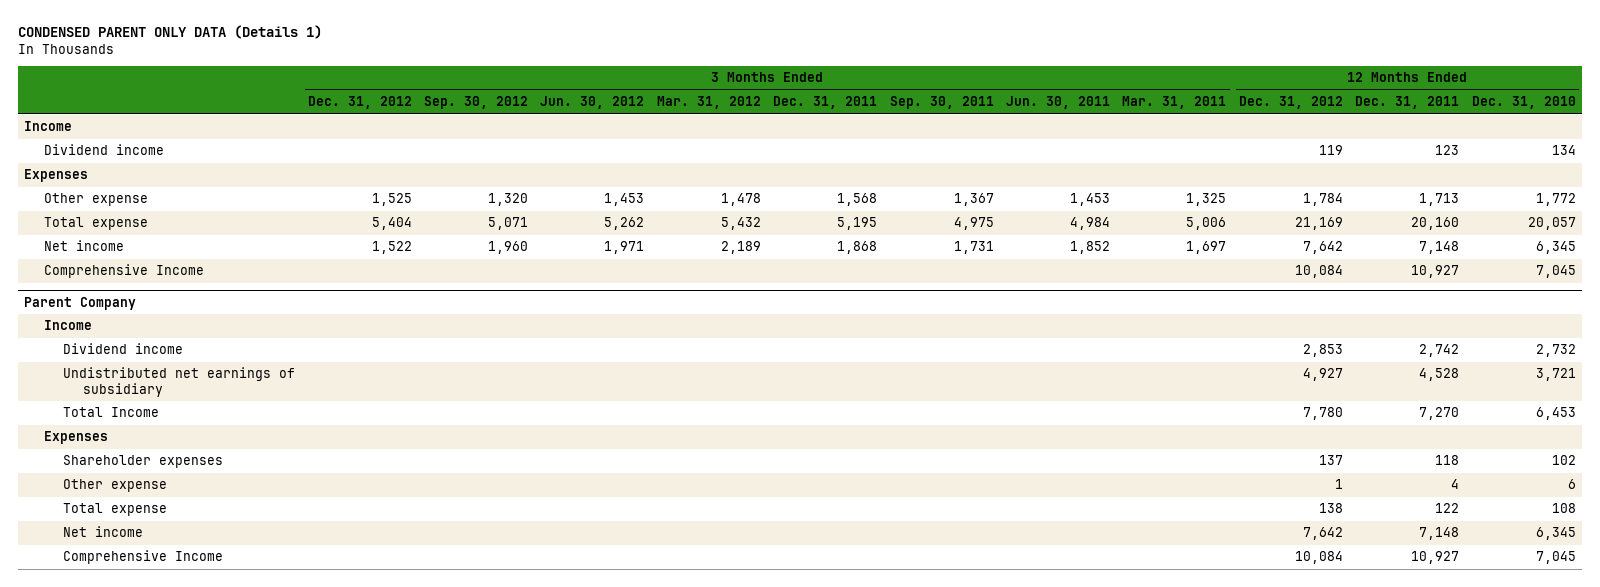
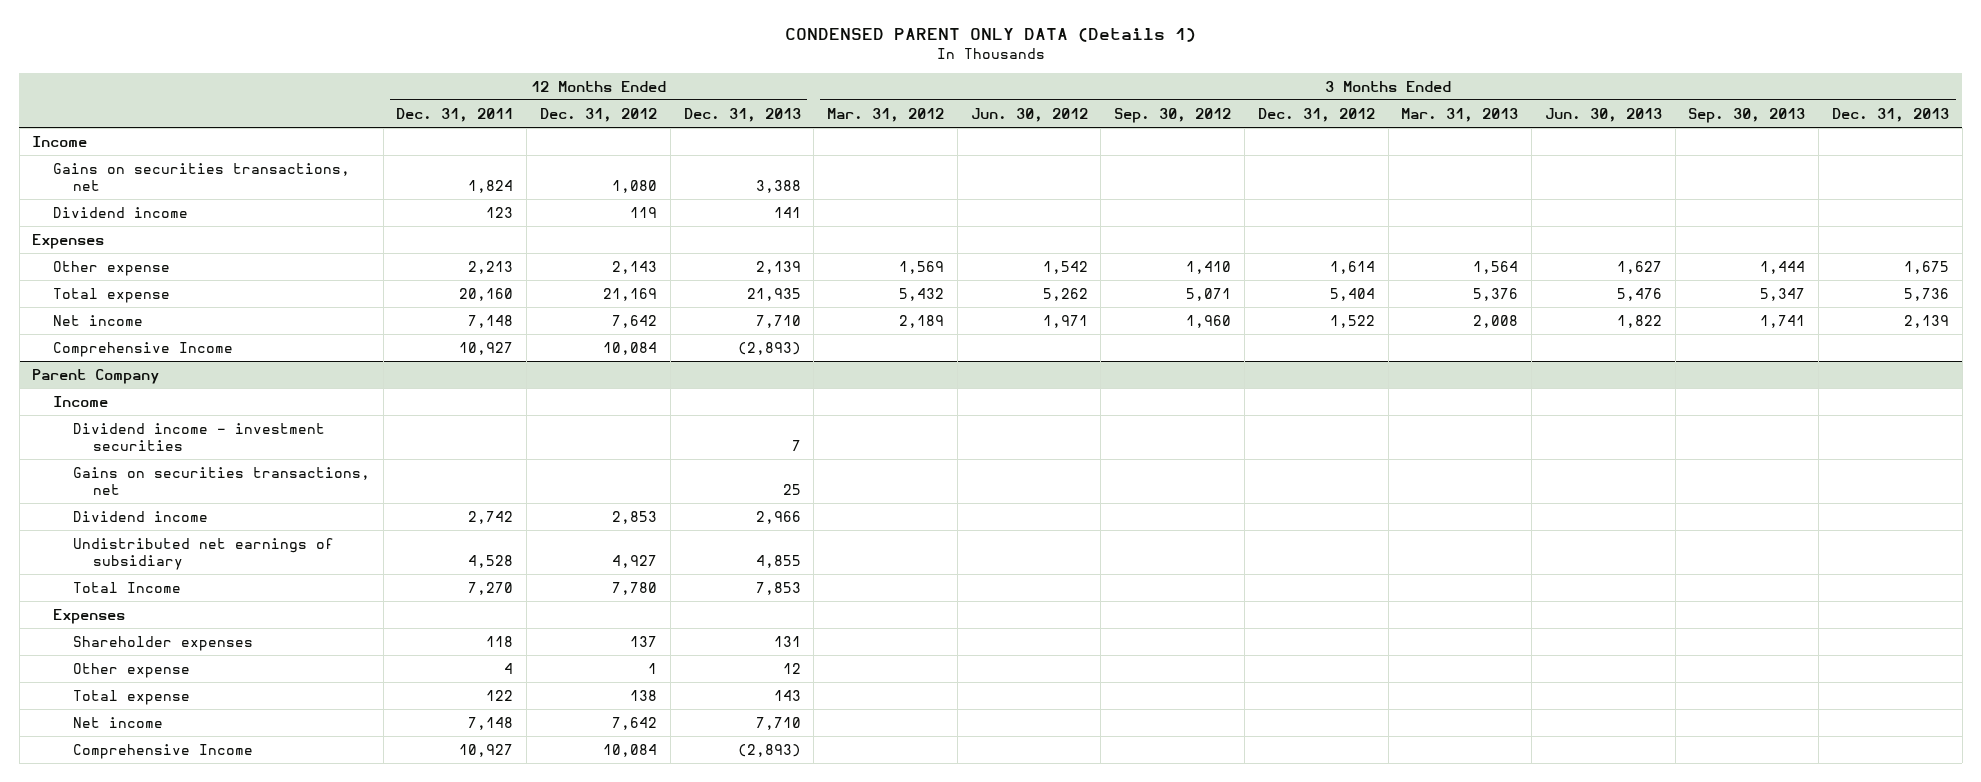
- | 3 Months Ended Dec. 31, 2012 | 3 Months Ended Sep. 30, 2012 | 3 Months Ended Jun. 30, 2012 | 3 Months Ended Mar. 31, 2012 | 3 Months Ended Dec. 31, 2011 | 3 Months Ended Sep. 30, 2011 | 3 Months Ended Jun. 30, 2011 | 3 Months Ended Mar. 31, 2011 | 12 Months Ended Dec. 31, 2012 | 12 Months Ended Dec. 31, 2011 | 12 Months Ended Dec. 31, 2010
+ | 12 Months Ended Dec. 31, 2011 | 12 Months Ended Dec. 31, 2012 | 12 Months Ended Dec. 31, 2013 | 3 Months Ended Mar. 31, 2012 | 3 Months Ended Jun. 30, 2012 | 3 Months Ended Sep. 30, 2012 | 3 Months Ended Dec. 31, 2012 | 3 Months Ended Mar. 31, 2013 | 3 Months Ended Jun. 30, 2013 | 3 Months Ended Sep. 30, 2013 | 3 Months Ended Dec. 31, 2013
+ Gains on securities transactions, net | 1,824 | 1,080 | 3,388 | | | | | | | |
- Other expense | 1,525 | 1,320 | 1,453 | 1,478 | 1,568 | 1,367 | 1,453 | 1,325 | 1,784 | 1,713 | 1,772
+ Other expense | 2,213 | 2,143 | 2,139 | 1,569 | 1,542 | 1,410 | 1,614 | 1,564 | 1,627 | 1,444 | 1,675
@ Parent Company
+ Dividend income - investment securities | | | 7 | | | | | | | |
+ Gains on securities transactions, net | | | 25 | | | | | | | |

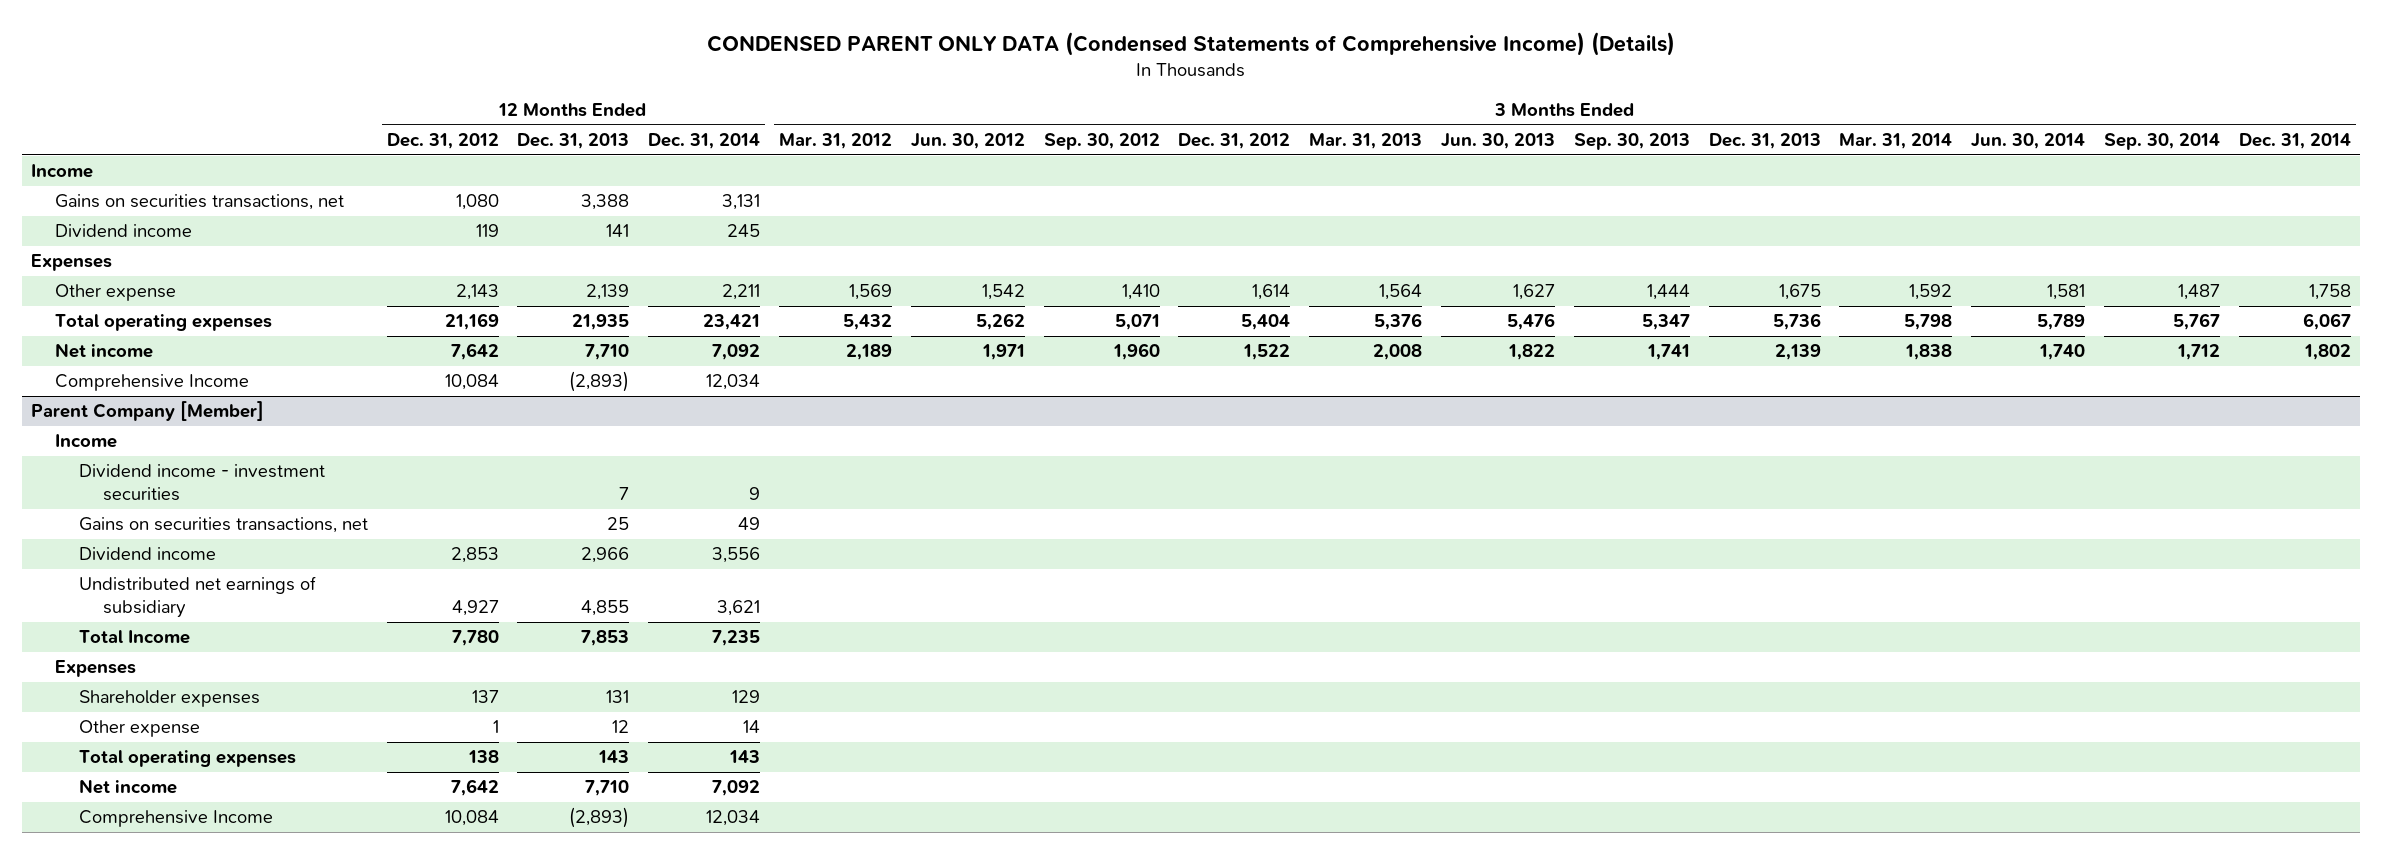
- CONDENSED PARENT ONLY DATA (Details 1)
+ CONDENSED PARENT ONLY DATA (Condensed Statements of Comprehensive Income) (Details)
- | 12 Months Ended Dec. 31, 2011 | 12 Months Ended Dec. 31, 2012 | 12 Months Ended Dec. 31, 2013 | 3 Months Ended Mar. 31, 2012 | 3 Months Ended Jun. 30, 2012 | 3 Months Ended Sep. 30, 2012 | 3 Months Ended Dec. 31, 2012 | 3 Months Ended Mar. 31, 2013 | 3 Months Ended Jun. 30, 2013 | 3 Months Ended Sep. 30, 2013 | 3 Months Ended Dec. 31, 2013
+ | 12 Months Ended Dec. 31, 2012 | 12 Months Ended Dec. 31, 2013 | 12 Months Ended Dec. 31, 2014 | 3 Months Ended Mar. 31, 2012 | 3 Months Ended Jun. 30, 2012 | 3 Months Ended Sep. 30, 2012 | 3 Months Ended Dec. 31, 2012 | 3 Months Ended Mar. 31, 2013 | 3 Months Ended Jun. 30, 2013 | 3 Months Ended Sep. 30, 2013 | 3 Months Ended Dec. 31, 2013 | 3 Months Ended Mar. 31, 2014 | 3 Months Ended Jun. 30, 2014 | 3 Months Ended Sep. 30, 2014 | 3 Months Ended Dec. 31, 2014
- Total expense | 20,160 | 21,169 | 21,935 | 5,432 | 5,262 | 5,071 | 5,404 | 5,376 | 5,476 | 5,347 | 5,736
+ Total operating expenses | 21,169 | 21,935 | 23,421 | 5,432 | 5,262 | 5,071 | 5,404 | 5,376 | 5,476 | 5,347 | 5,736 | 5,798 | 5,789 | 5,767 | 6,067
- Parent Company
+ Parent Company [Member]
- Total expense | 122 | 138 | 143 | | | | | | | |
+ Total operating expenses | 138 | 143 | 143 | | | | | | | | | | | |

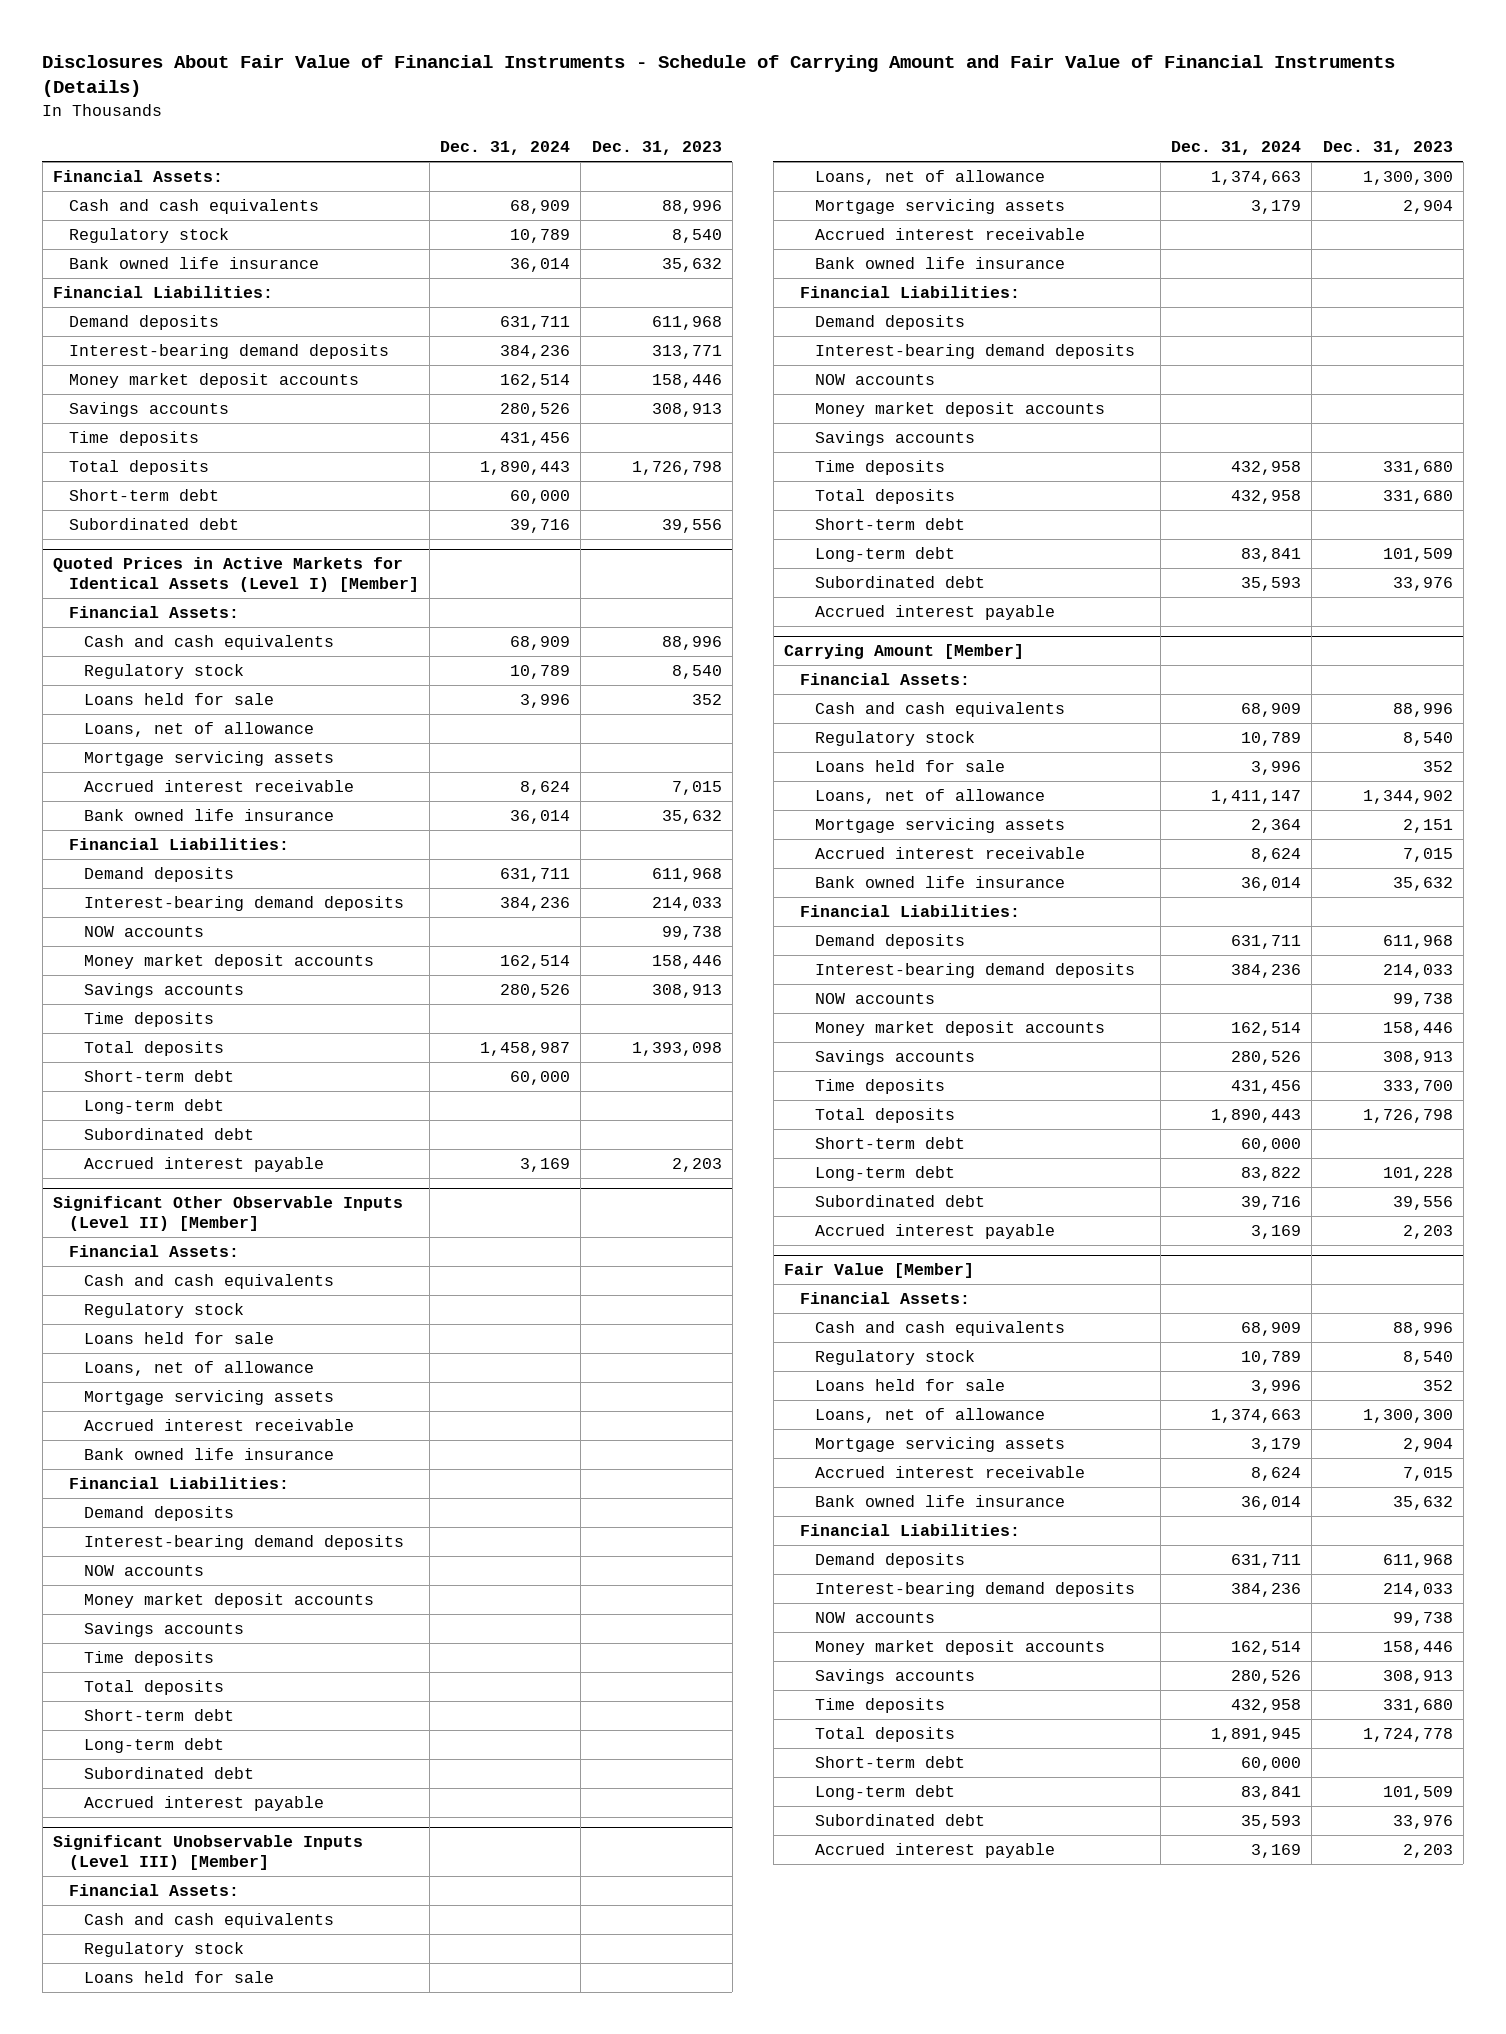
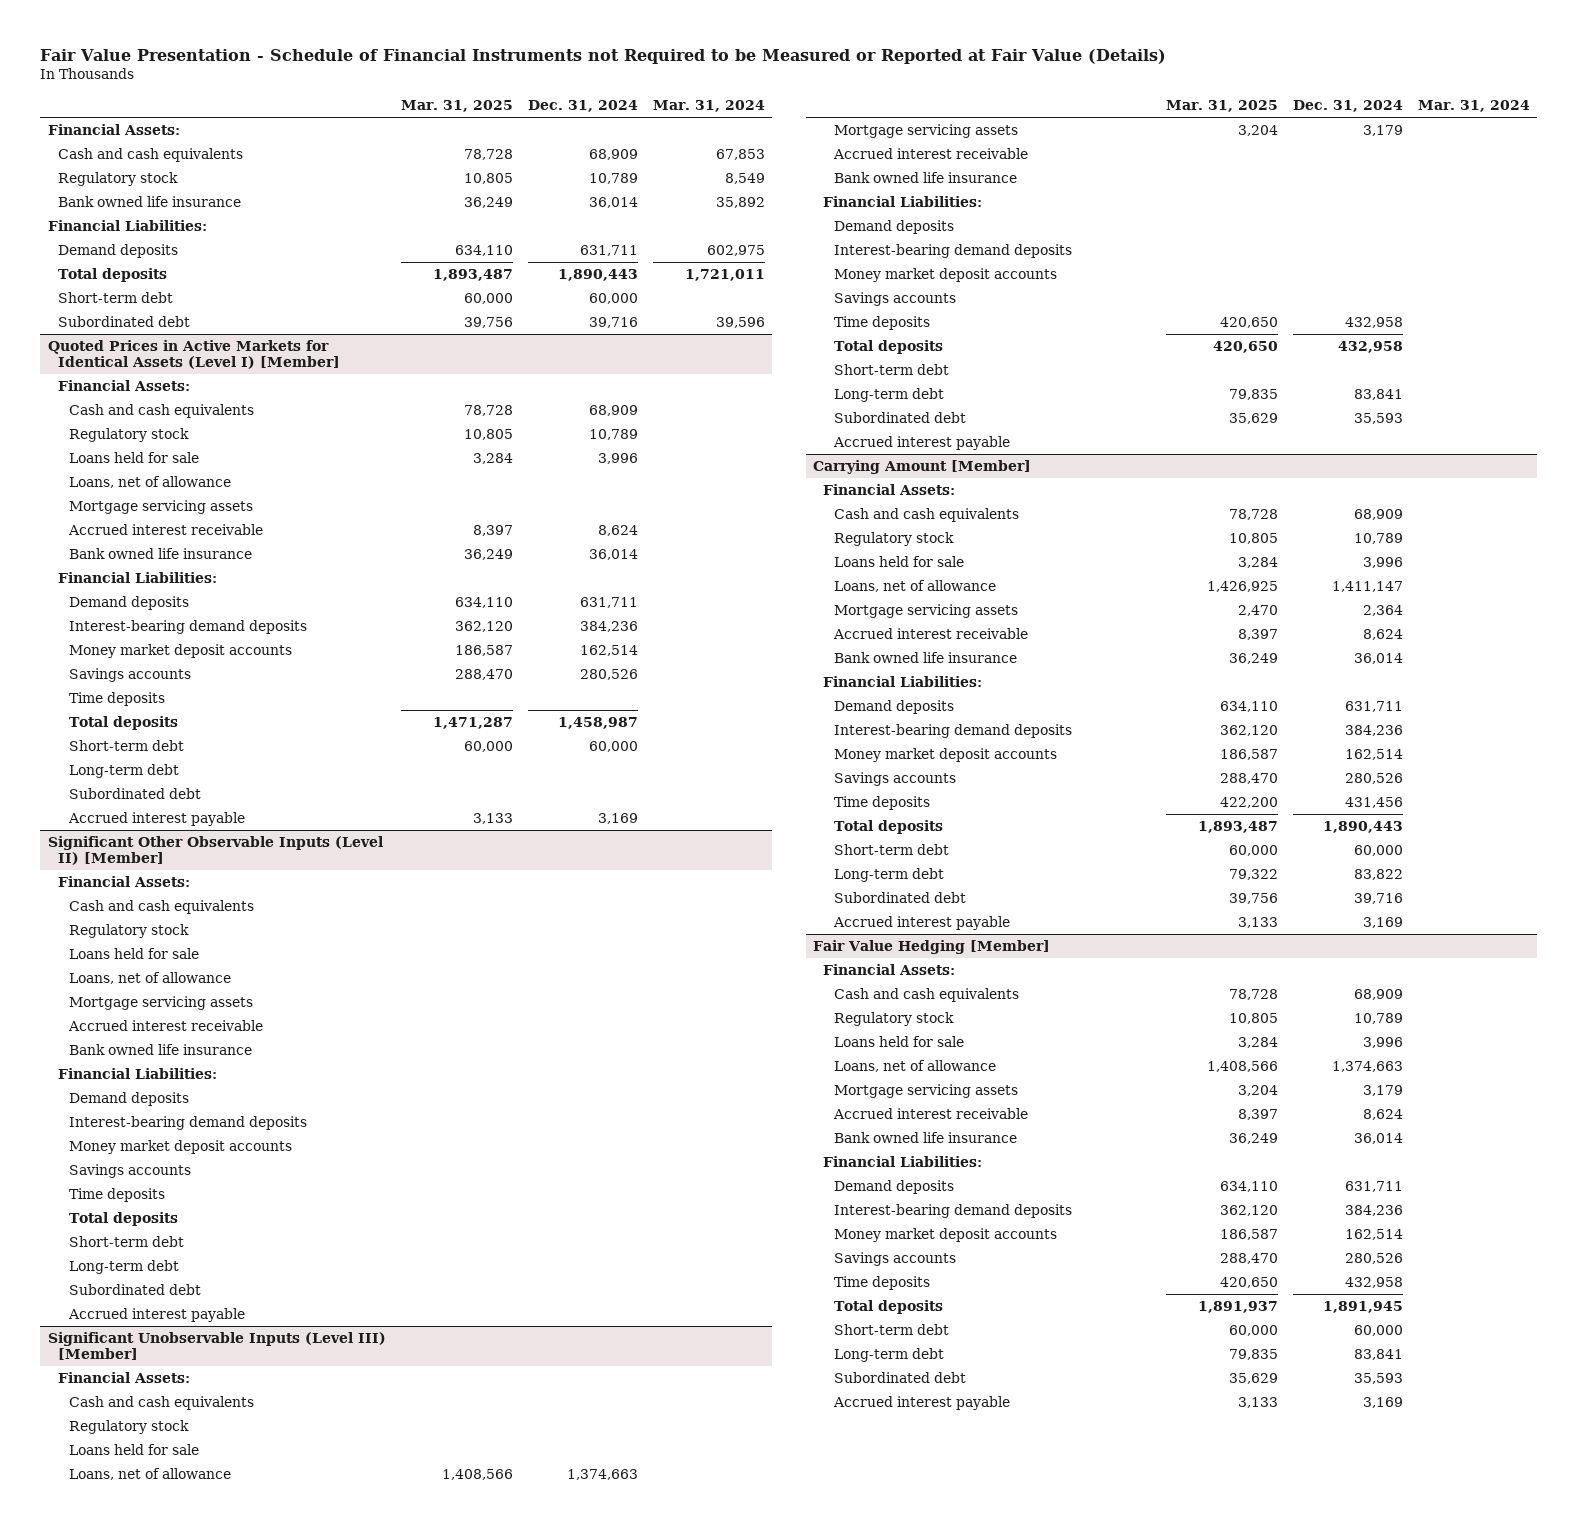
- Disclosures About Fair Value of Financial Instruments - Schedule of Carrying Amount and Fair Value of Financial Instruments (Details)
+ Fair Value Presentation - Schedule of Financial Instruments not Required to be Measured or Reported at Fair Value (Details)
- | Dec. 31, 2024 | Dec. 31, 2023
+ | Mar. 31, 2025 | Dec. 31, 2024 | Mar. 31, 2024
- Interest-bearing demand deposits | 384,236 | 313,771
- Money market deposit accounts | 162,514 | 158,446
- Savings accounts | 280,526 | 308,913
- Time deposits | 431,456 |
@ Quoted Prices in Active Markets for Identical Assets (Level I) [Member]
- NOW accounts | | 99,738
@ Significant Other Observable Inputs (Level II) [Member]
- NOW accounts
@ Significant Unobservable Inputs (Level III) [Member]
- NOW accounts
@ Carrying Amount [Member]
- NOW accounts | | 99,738
- Fair Value [Member]
+ Fair Value Hedging [Member]
- NOW accounts | | 99,738

